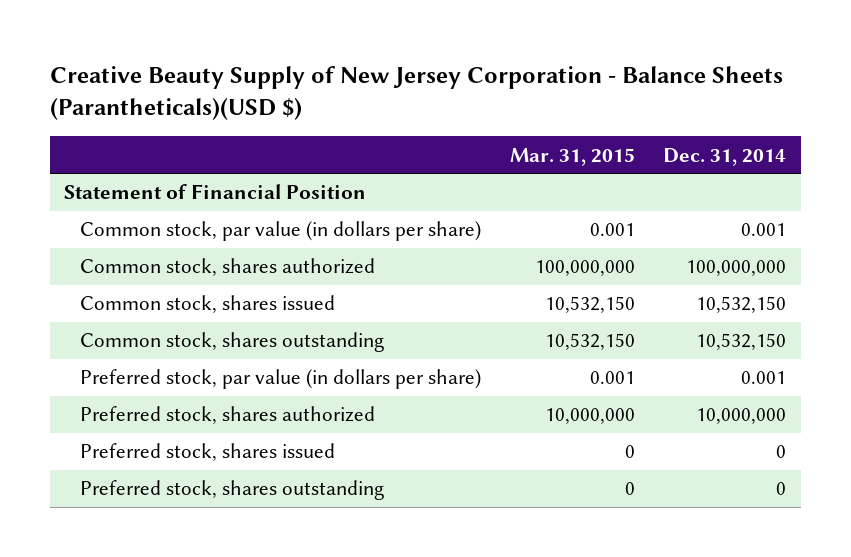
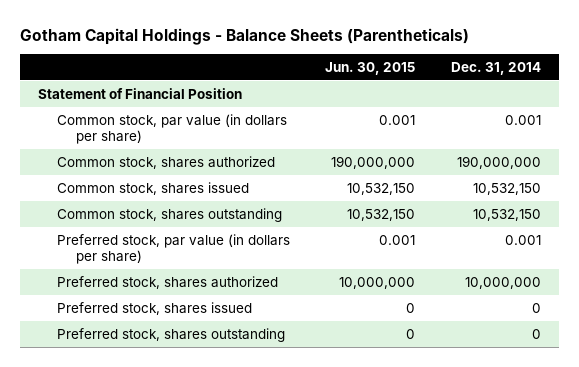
- Creative Beauty Supply of New Jersey Corporation - Balance Sheets (Parantheticals)(USD $)
+ Gotham Capital Holdings - Balance Sheets (Parentheticals)
- | Mar. 31, 2015 | Dec. 31, 2014
+ | Jun. 30, 2015 | Dec. 31, 2014
- Common stock, shares authorized | 100,000,000 | 100,000,000
+ Common stock, shares authorized | 190,000,000 | 190,000,000

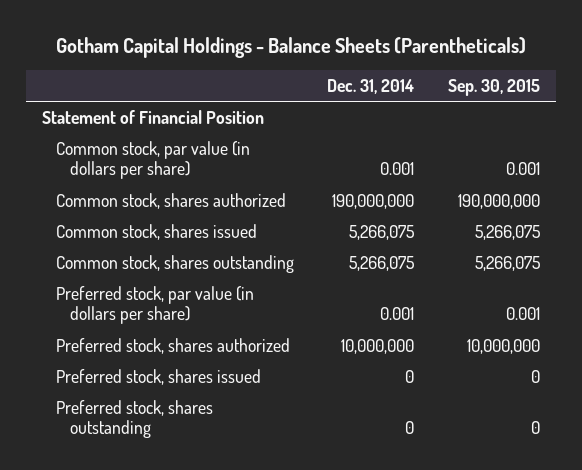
- | Jun. 30, 2015 | Dec. 31, 2014
+ | Dec. 31, 2014 | Sep. 30, 2015
- Common stock, shares issued | 10,532,150 | 10,532,150
- Common stock, shares outstanding | 10,532,150 | 10,532,150
+ Common stock, shares issued | 5,266,075 | 5,266,075
+ Common stock, shares outstanding | 5,266,075 | 5,266,075

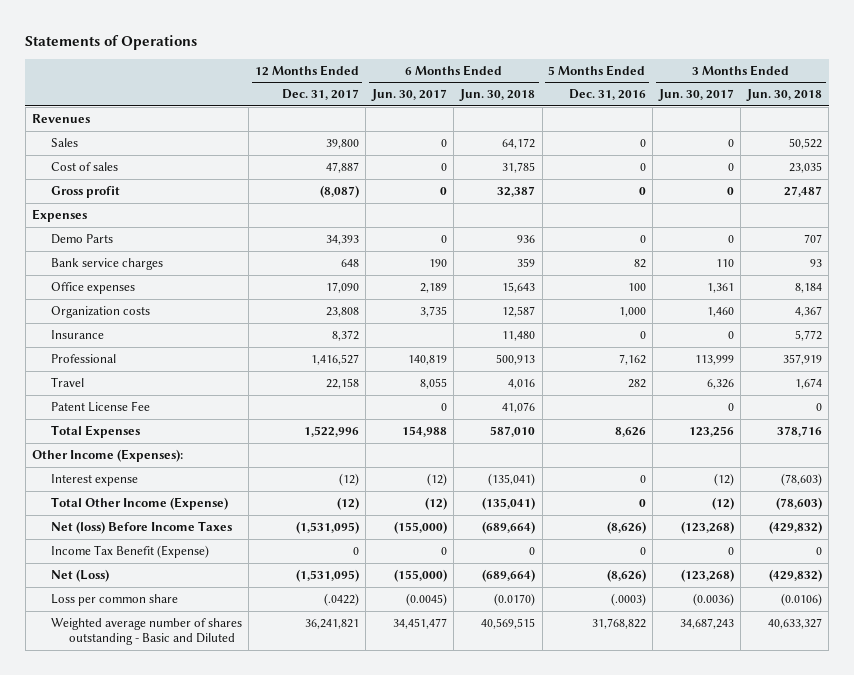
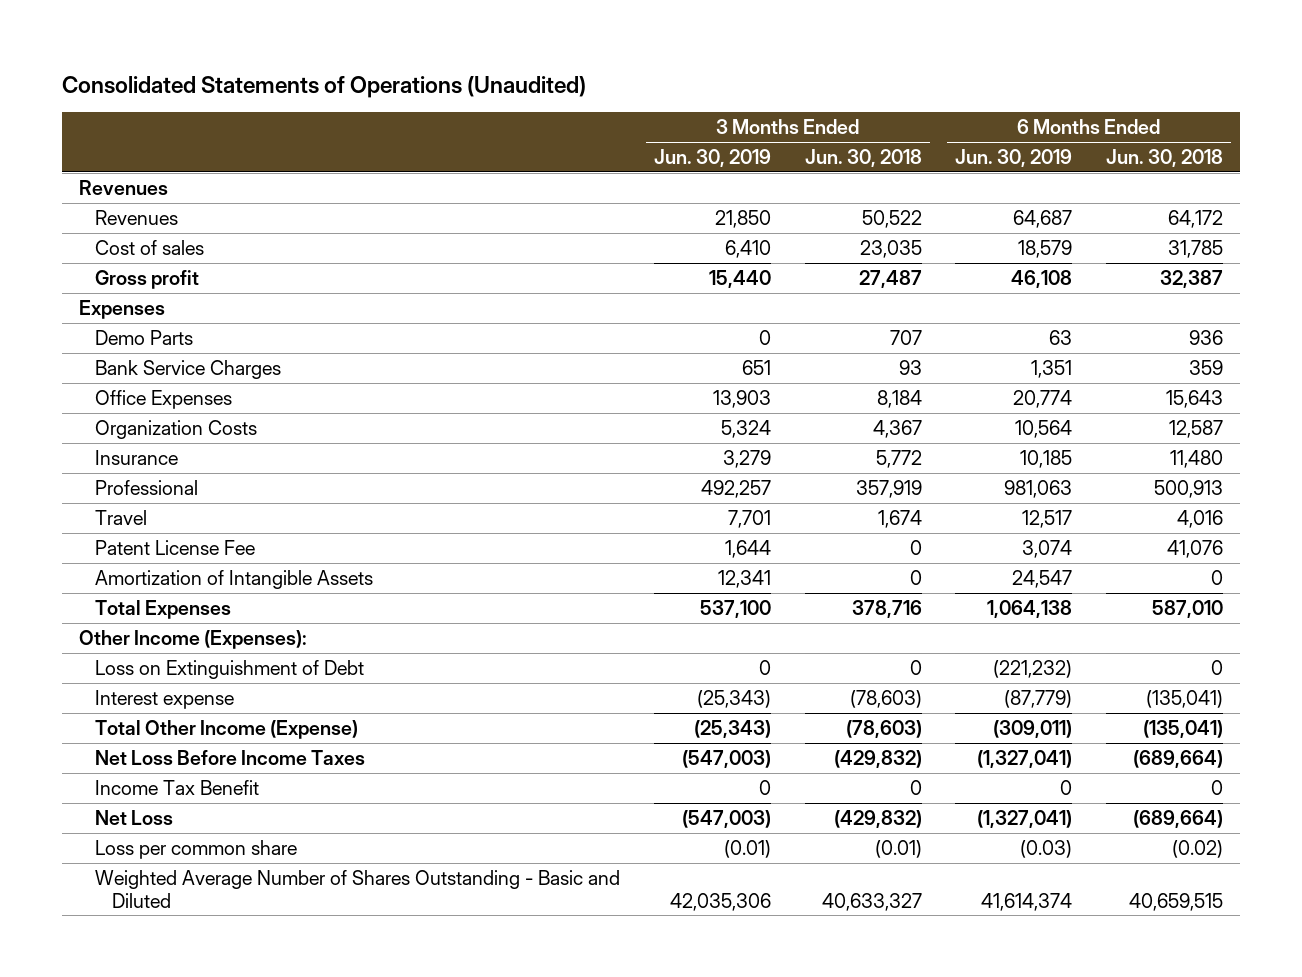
- Statements of Operations
+ Consolidated Statements of Operations (Unaudited)
- | 12 Months Ended Dec. 31, 2017 | 6 Months Ended Jun. 30, 2017 | 6 Months Ended Jun. 30, 2018 | 5 Months Ended Dec. 31, 2016 | 3 Months Ended Jun. 30, 2017 | 3 Months Ended Jun. 30, 2018
+ | 3 Months Ended Jun. 30, 2019 | 3 Months Ended Jun. 30, 2018 | 6 Months Ended Jun. 30, 2019 | 6 Months Ended Jun. 30, 2018
- Sales | 39,800 | 0 | 64,172 | 0 | 0 | 50,522
+ Revenues | 21,850 | 50,522 | 64,687 | 64,172
- Bank service charges | 648 | 190 | 359 | 82 | 110 | 93
- Office expenses | 17,090 | 2,189 | 15,643 | 100 | 1,361 | 8,184
- Organization costs | 23,808 | 3,735 | 12,587 | 1,000 | 1,460 | 4,367
+ Bank Service Charges | 651 | 93 | 1,351 | 359
+ Office Expenses | 13,903 | 8,184 | 20,774 | 15,643
+ Organization Costs | 5,324 | 4,367 | 10,564 | 12,587
+ Amortization of Intangible Assets | 12,341 | 0 | 24,547 | 0
+ Loss on Extinguishment of Debt | 0 | 0 | (221,232) | 0
- Net (loss) Before Income Taxes | (1,531,095) | (155,000) | (689,664) | (8,626) | (123,268) | (429,832)
- Income Tax Benefit (Expense) | 0 | 0 | 0 | 0 | 0 | 0
- Net (Loss) | (1,531,095) | (155,000) | (689,664) | (8,626) | (123,268) | (429,832)
- Loss per common share | (.0422) | (0.0045) | (0.0170) | (.0003) | (0.0036) | (0.0106)
- Weighted average number of shares outstanding - Basic and Diluted | 36,241,821 | 34,451,477 | 40,569,515 | 31,768,822 | 34,687,243 | 40,633,327
+ Net Loss Before Income Taxes | (547,003) | (429,832) | (1,327,041) | (689,664)
+ Income Tax Benefit | 0 | 0 | 0 | 0
+ Net Loss | (547,003) | (429,832) | (1,327,041) | (689,664)
+ Loss per common share | (0.01) | (0.01) | (0.03) | (0.02)
+ Weighted Average Number of Shares Outstanding - Basic and Diluted | 42,035,306 | 40,633,327 | 41,614,374 | 40,659,515

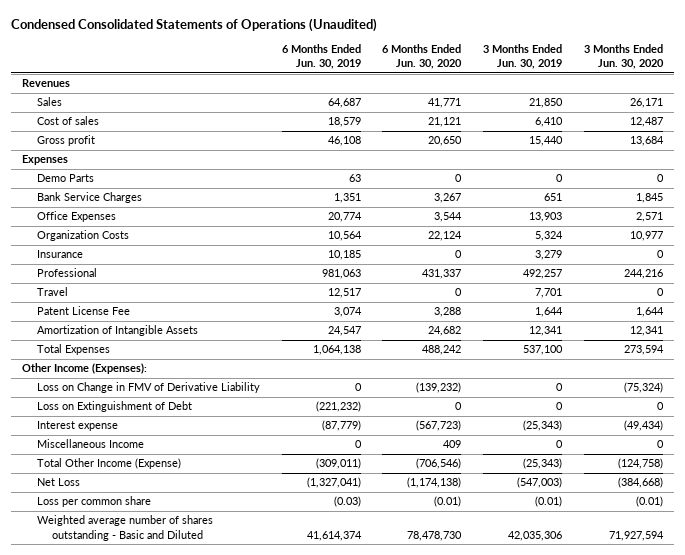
- Consolidated Statements of Operations (Unaudited)
+ Condensed Consolidated Statements of Operations (Unaudited)
- | 3 Months Ended Jun. 30, 2019 | 3 Months Ended Jun. 30, 2018 | 6 Months Ended Jun. 30, 2019 | 6 Months Ended Jun. 30, 2018
+ | 6 Months Ended Jun. 30, 2019 | 6 Months Ended Jun. 30, 2020 | 3 Months Ended Jun. 30, 2019 | 3 Months Ended Jun. 30, 2020
- Revenues | 21,850 | 50,522 | 64,687 | 64,172
+ Sales | 64,687 | 41,771 | 21,850 | 26,171
+ Loss on Change in FMV of Derivative Liability | 0 | (139,232) | 0 | (75,324)
+ Miscellaneous Income | 0 | 409 | 0 | 0
- Net Loss Before Income Taxes | (547,003) | (429,832) | (1,327,041) | (689,664)
- Income Tax Benefit | 0 | 0 | 0 | 0
- Weighted Average Number of Shares Outstanding - Basic and Diluted | 42,035,306 | 40,633,327 | 41,614,374 | 40,659,515
+ Weighted average number of shares outstanding - Basic and Diluted | 41,614,374 | 78,478,730 | 42,035,306 | 71,927,594

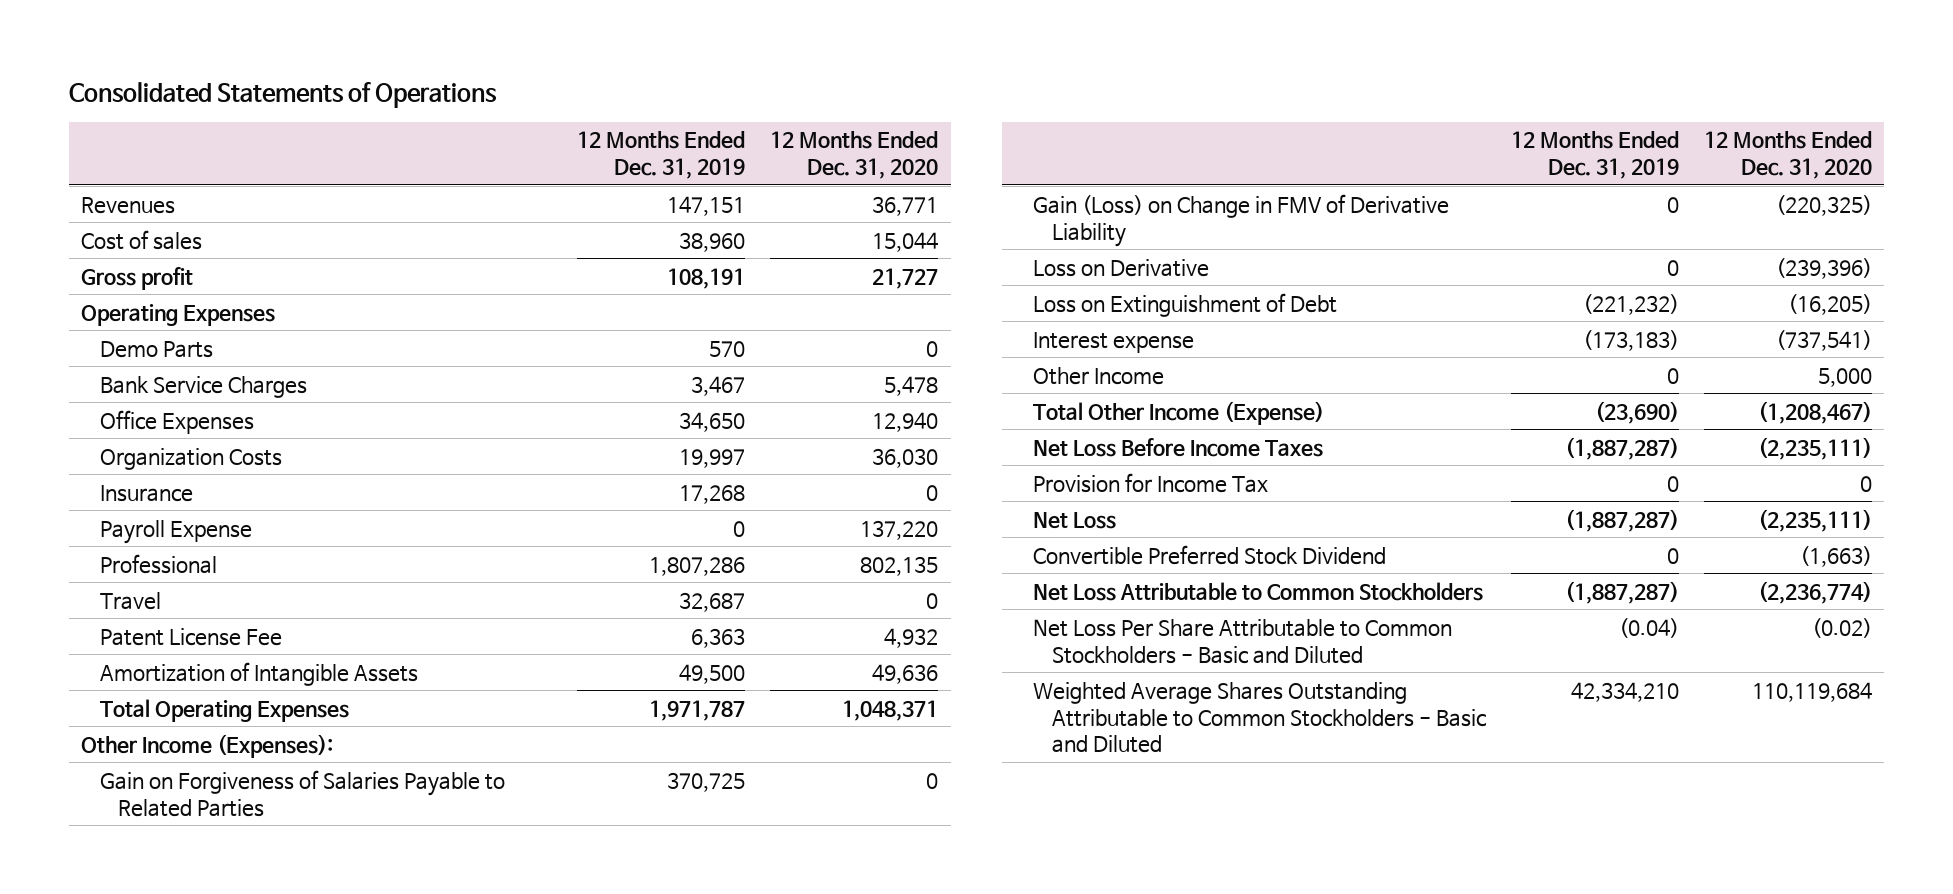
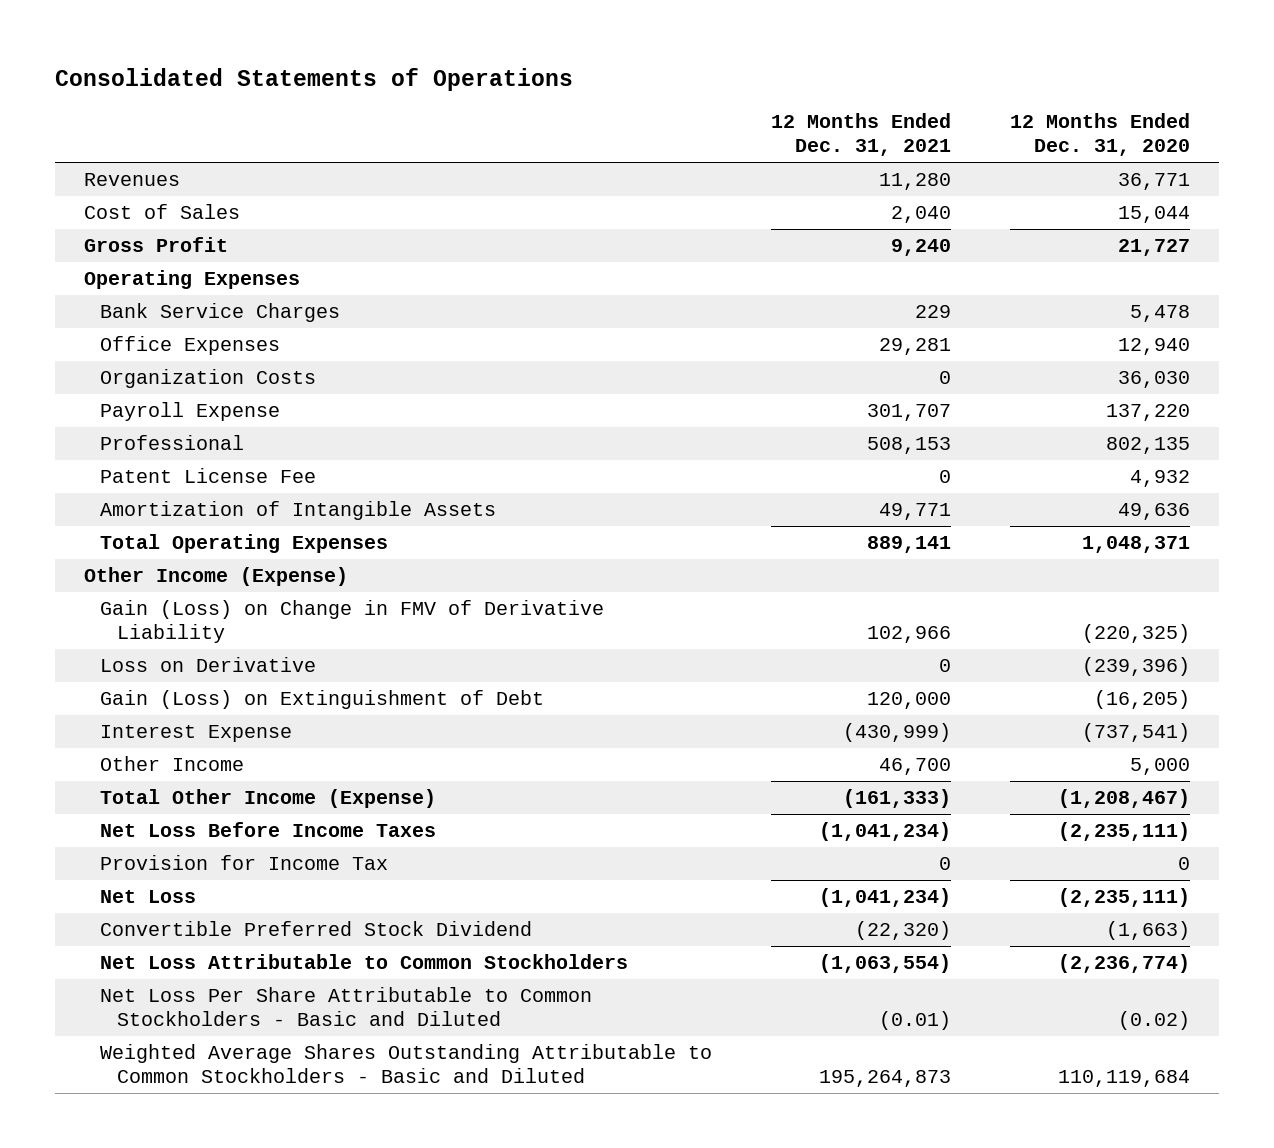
- | 12 Months Ended Dec. 31, 2019 | 12 Months Ended Dec. 31, 2020
+ | 12 Months Ended Dec. 31, 2021 | 12 Months Ended Dec. 31, 2020
- Cost of sales | 38,960 | 15,044
- Gross profit | 108,191 | 21,727
+ Cost of Sales | 2,040 | 15,044
+ Gross Profit | 9,240 | 21,727
- Demo Parts | 570 | 0
- Insurance | 17,268 | 0
- Travel | 32,687 | 0
- Other Income (Expenses):
- Gain on Forgiveness of Salaries Payable to Related Parties | 370,725 | 0
+ Other Income (Expense)
- Loss on Extinguishment of Debt | (221,232) | (16,205)
- Interest expense | (173,183) | (737,541)
+ Gain (Loss) on Extinguishment of Debt | 120,000 | (16,205)
+ Interest Expense | (430,999) | (737,541)

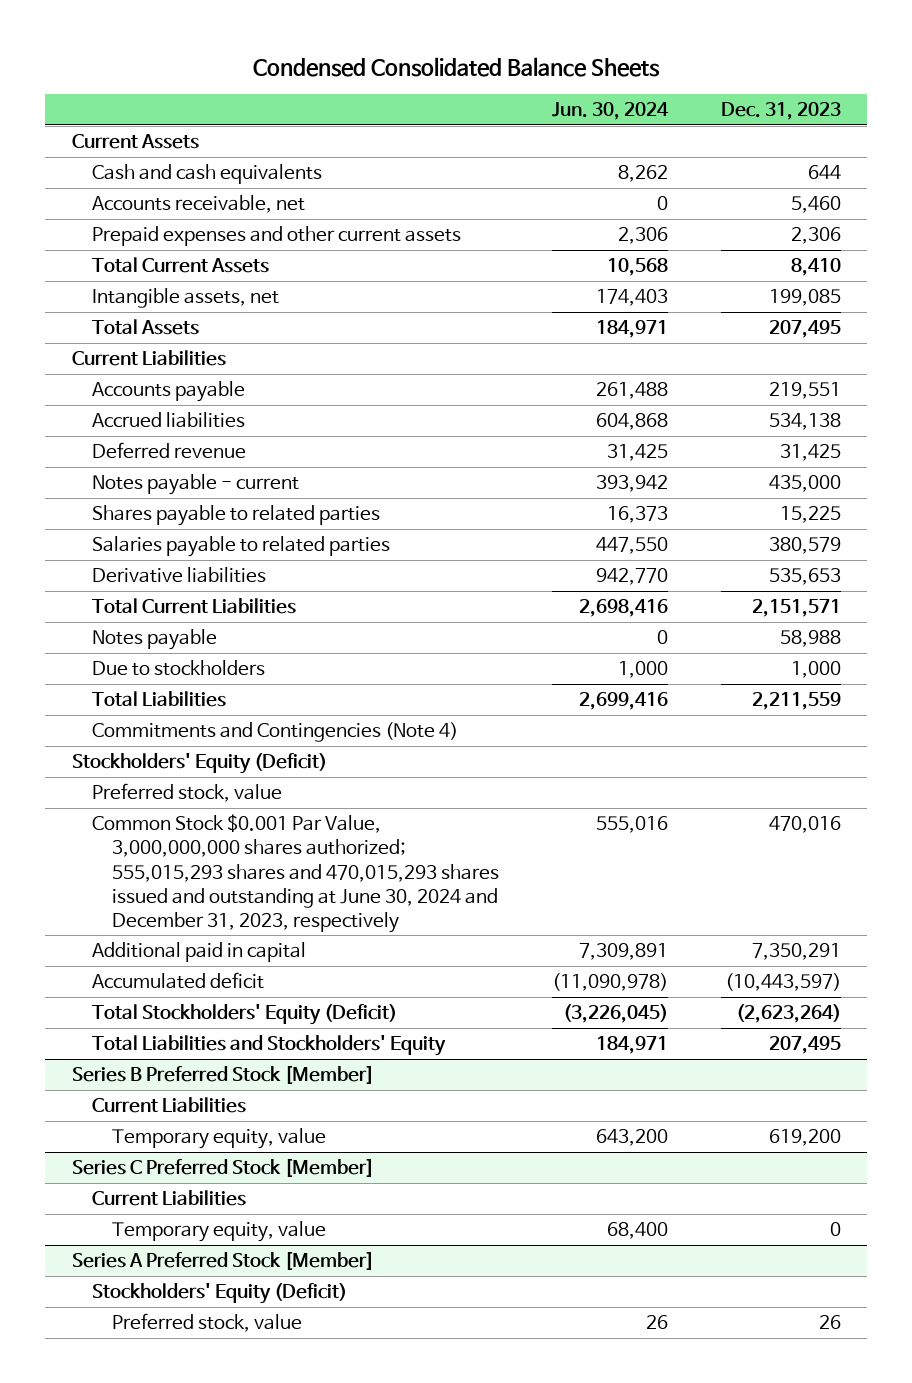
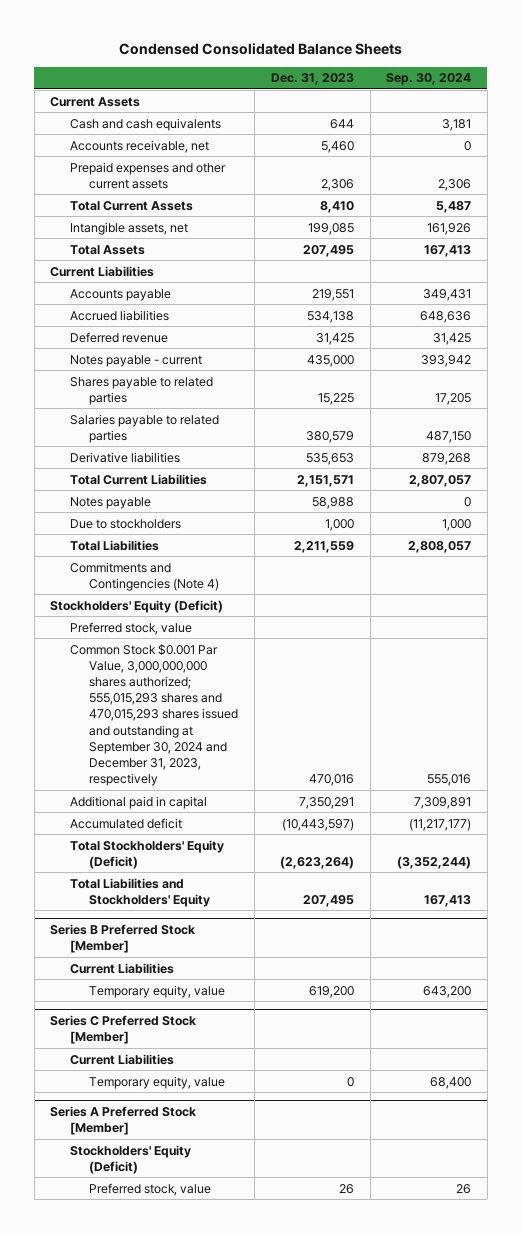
- | Jun. 30, 2024 | Dec. 31, 2023
+ | Dec. 31, 2023 | Sep. 30, 2024
- Common Stock $0.001 Par Value, 3,000,000,000 shares authorized; 555,015,293 shares and 470,015,293 shares issued and outstanding at June 30, 2024 and December 31, 2023, respectively | 555,016 | 470,016
+ Common Stock $0.001 Par Value, 3,000,000,000 shares authorized; 555,015,293 shares and 470,015,293 shares issued and outstanding at September 30, 2024 and December 31, 2023, respectively | 470,016 | 555,016

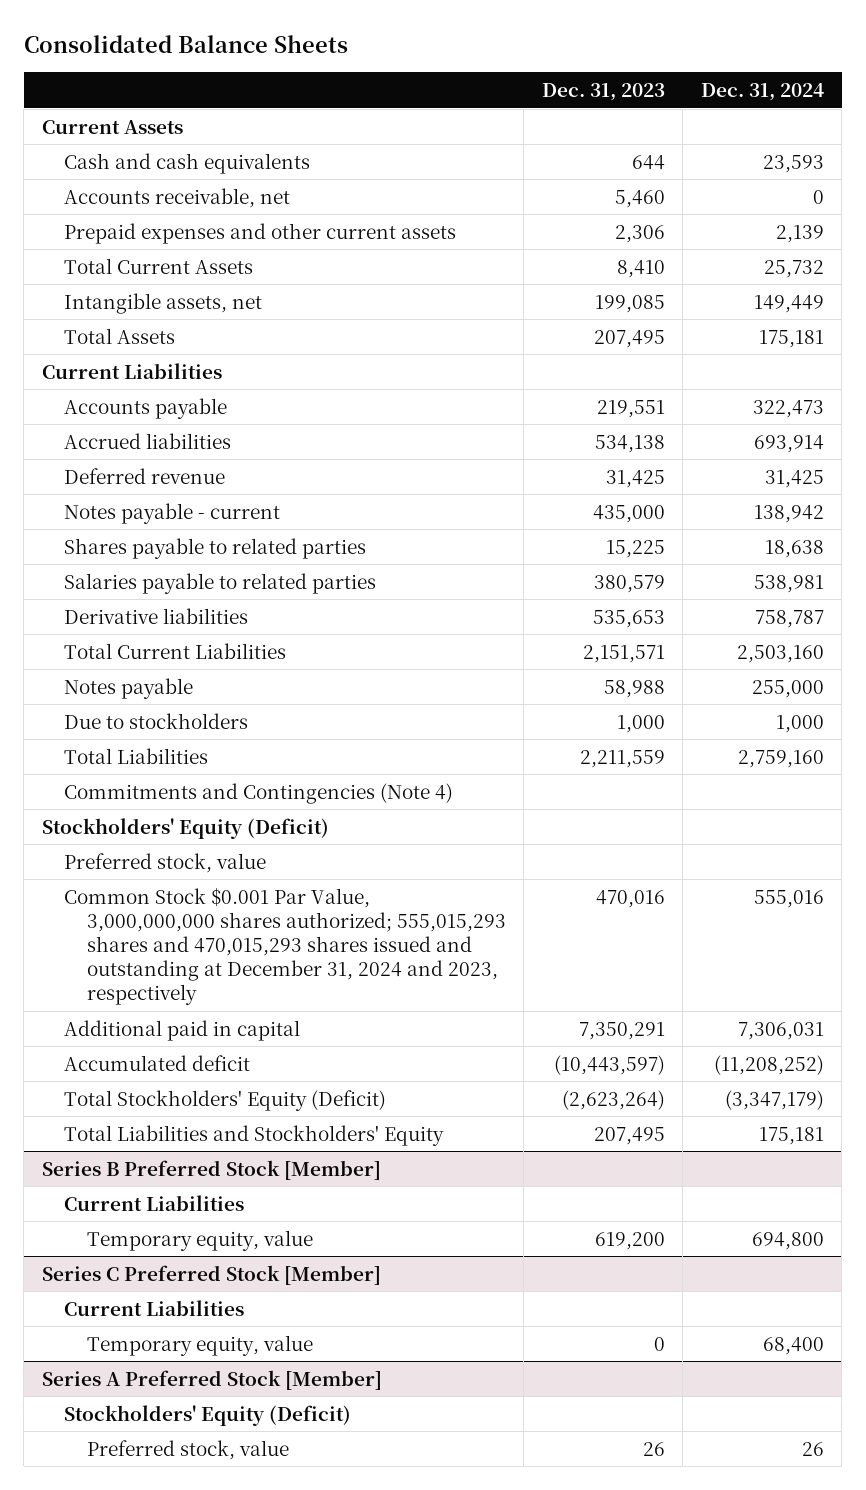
- Condensed Consolidated Balance Sheets
+ Consolidated Balance Sheets
- | Dec. 31, 2023 | Sep. 30, 2024
+ | Dec. 31, 2023 | Dec. 31, 2024
- Common Stock $0.001 Par Value, 3,000,000,000 shares authorized; 555,015,293 shares and 470,015,293 shares issued and outstanding at September 30, 2024 and December 31, 2023, respectively | 470,016 | 555,016
+ Common Stock $0.001 Par Value, 3,000,000,000 shares authorized; 555,015,293 shares and 470,015,293 shares issued and outstanding at December 31, 2024 and 2023, respectively | 470,016 | 555,016

